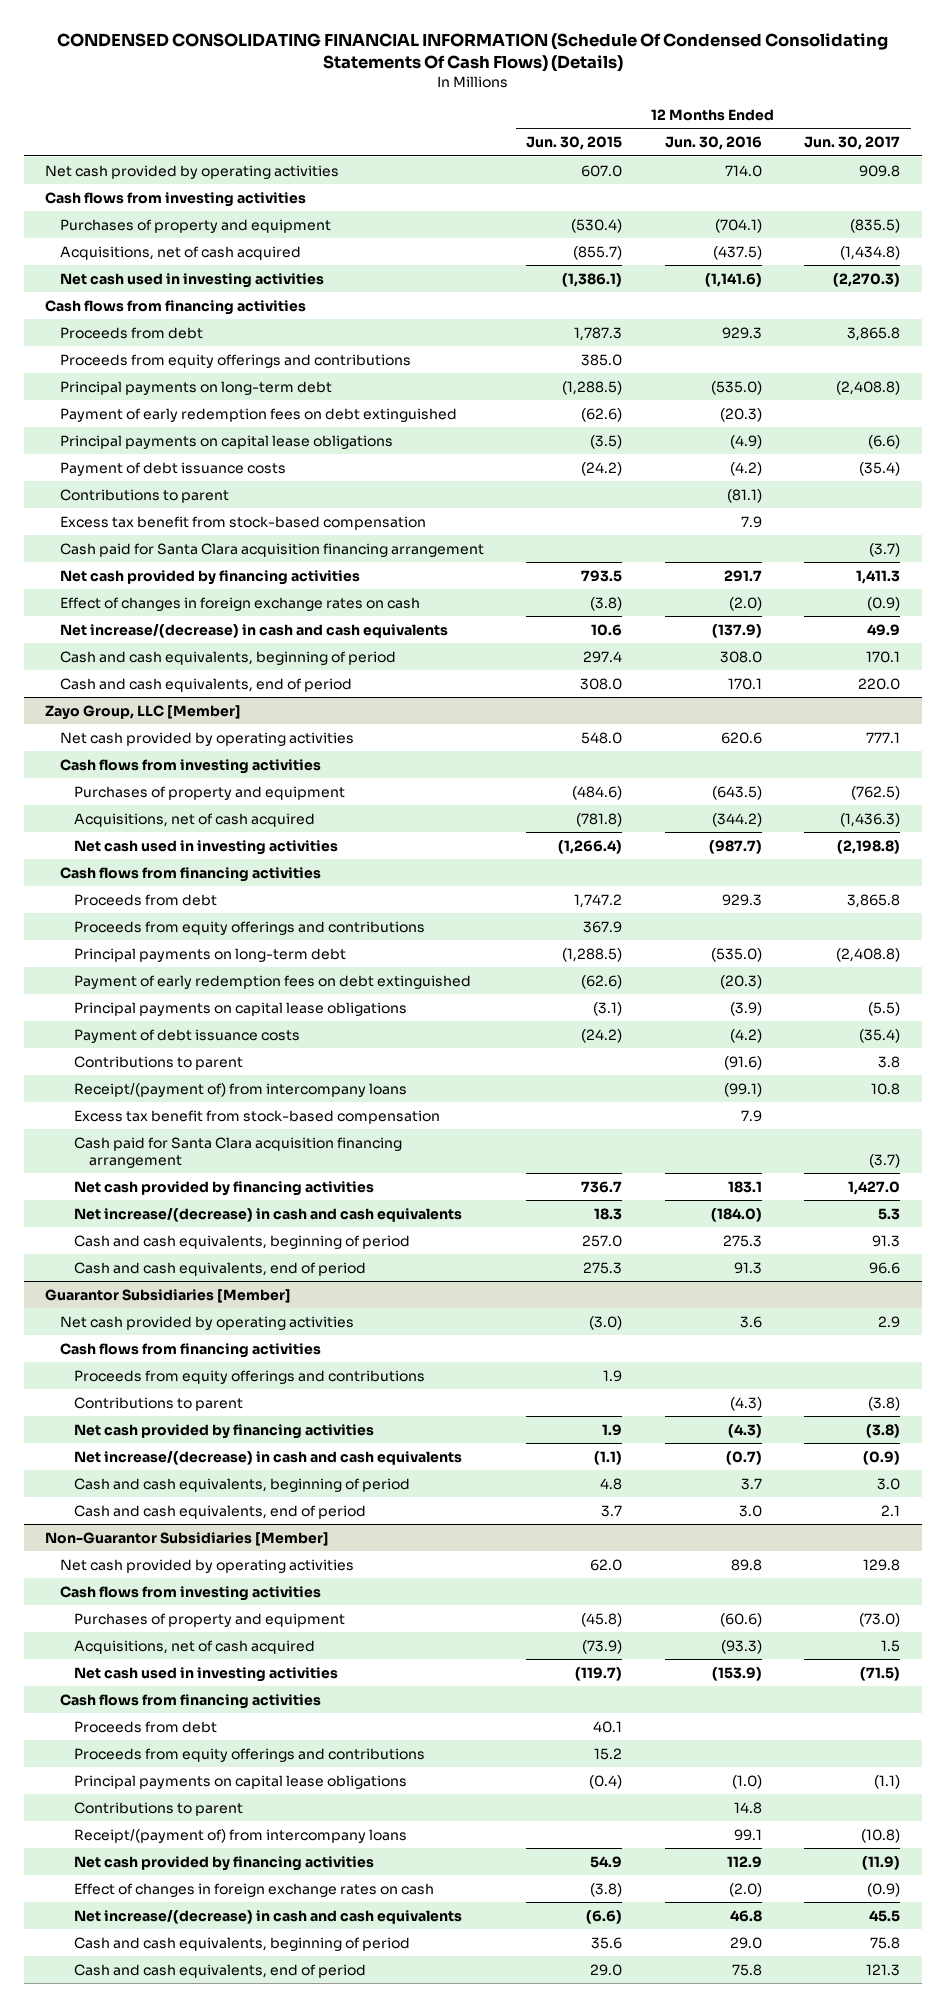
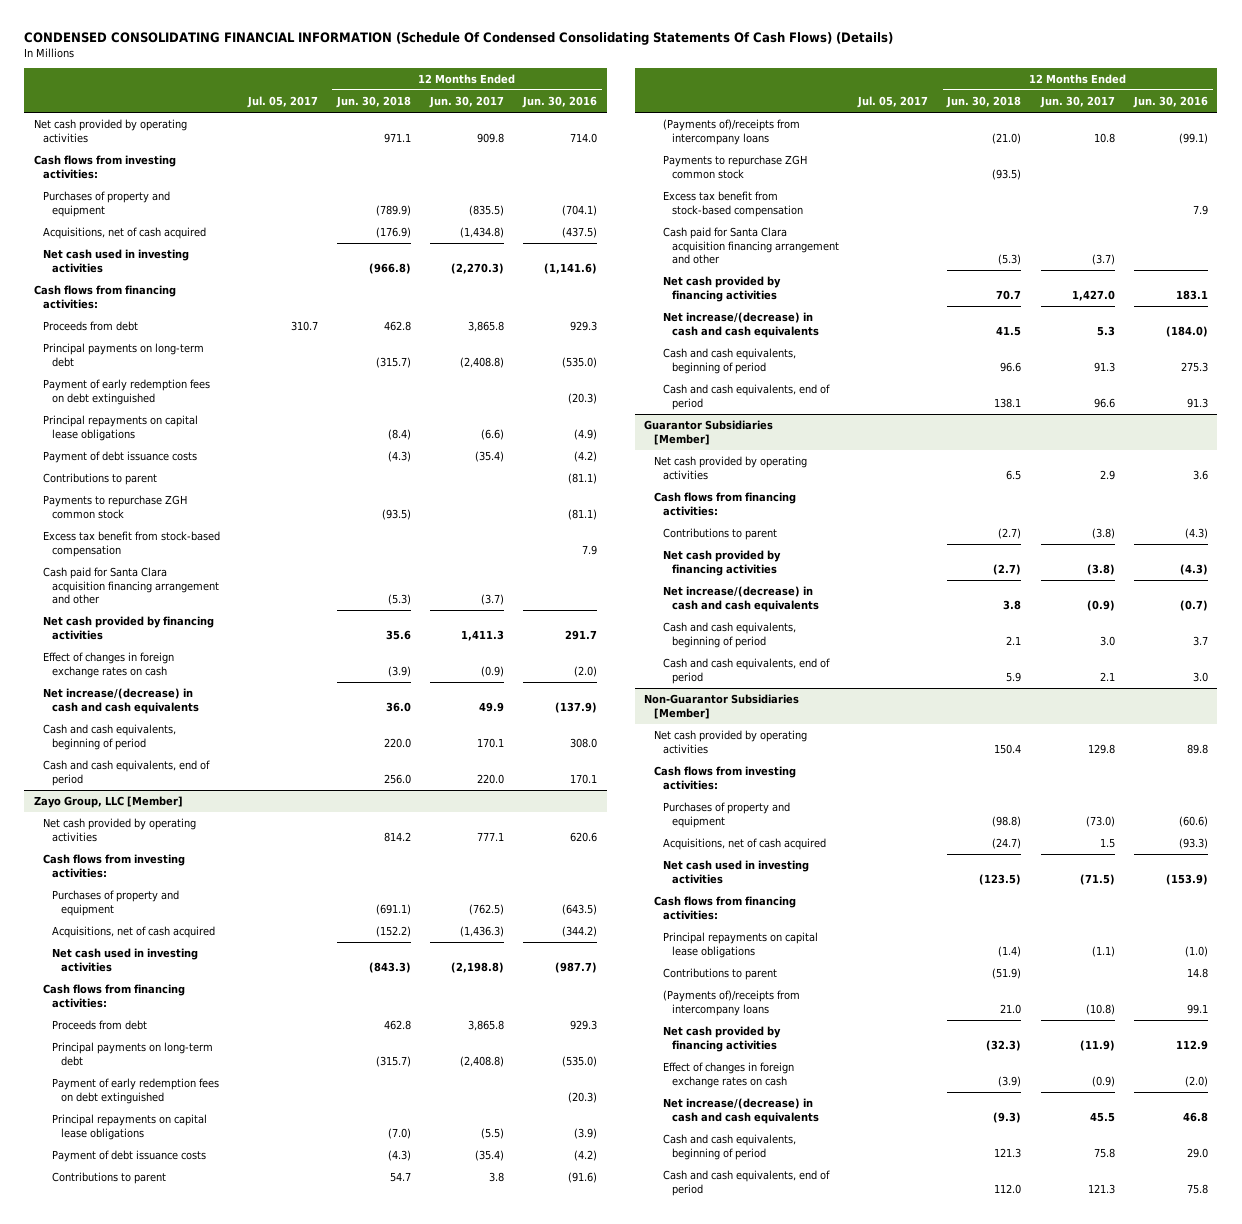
- | 12 Months Ended Jun. 30, 2015 | 12 Months Ended Jun. 30, 2016 | 12 Months Ended Jun. 30, 2017
+ | Jul. 05, 2017 | 12 Months Ended Jun. 30, 2018 | 12 Months Ended Jun. 30, 2017 | 12 Months Ended Jun. 30, 2016
- Cash flows from investing activities
+ Cash flows from investing activities:
- Cash flows from financing activities
+ Cash flows from financing activities:
- Proceeds from equity offerings and contributions | 385.0 | |
- Principal payments on capital lease obligations | (3.5) | (4.9) | (6.6)
+ Principal repayments on capital lease obligations | | (8.4) | (6.6) | (4.9)
+ Payments to repurchase ZGH common stock | | (93.5) | | (81.1)
- Cash paid for Santa Clara acquisition financing arrangement | | | (3.7)
+ Cash paid for Santa Clara acquisition financing arrangement and other | | (5.3) | (3.7) |
@ Zayo Group, LLC [Member]
- Cash flows from investing activities
+ Cash flows from investing activities:
- Cash flows from financing activities
+ Cash flows from financing activities:
- Proceeds from equity offerings and contributions | 367.9 | |
- Principal payments on capital lease obligations | (3.1) | (3.9) | (5.5)
+ Principal repayments on capital lease obligations | | (7.0) | (5.5) | (3.9)
- Receipt/(payment of) from intercompany loans | | (99.1) | 10.8
+ (Payments of)/receipts from intercompany loans | | (21.0) | 10.8 | (99.1)
+ Payments to repurchase ZGH common stock | | (93.5) | |
- Cash paid for Santa Clara acquisition financing arrangement | | | (3.7)
+ Cash paid for Santa Clara acquisition financing arrangement and other | | (5.3) | (3.7) |
@ Guarantor Subsidiaries [Member]
- Cash flows from financing activities
- Proceeds from equity offerings and contributions | 1.9 | |
+ Cash flows from financing activities:
@ Non-Guarantor Subsidiaries [Member]
- Cash flows from investing activities
+ Cash flows from investing activities:
- Cash flows from financing activities
- Proceeds from debt | 40.1 | |
- Proceeds from equity offerings and contributions | 15.2 | |
- Principal payments on capital lease obligations | (0.4) | (1.0) | (1.1)
+ Cash flows from financing activities:
+ Principal repayments on capital lease obligations | | (1.4) | (1.1) | (1.0)
- Receipt/(payment of) from intercompany loans | | 99.1 | (10.8)
+ (Payments of)/receipts from intercompany loans | | 21.0 | (10.8) | 99.1

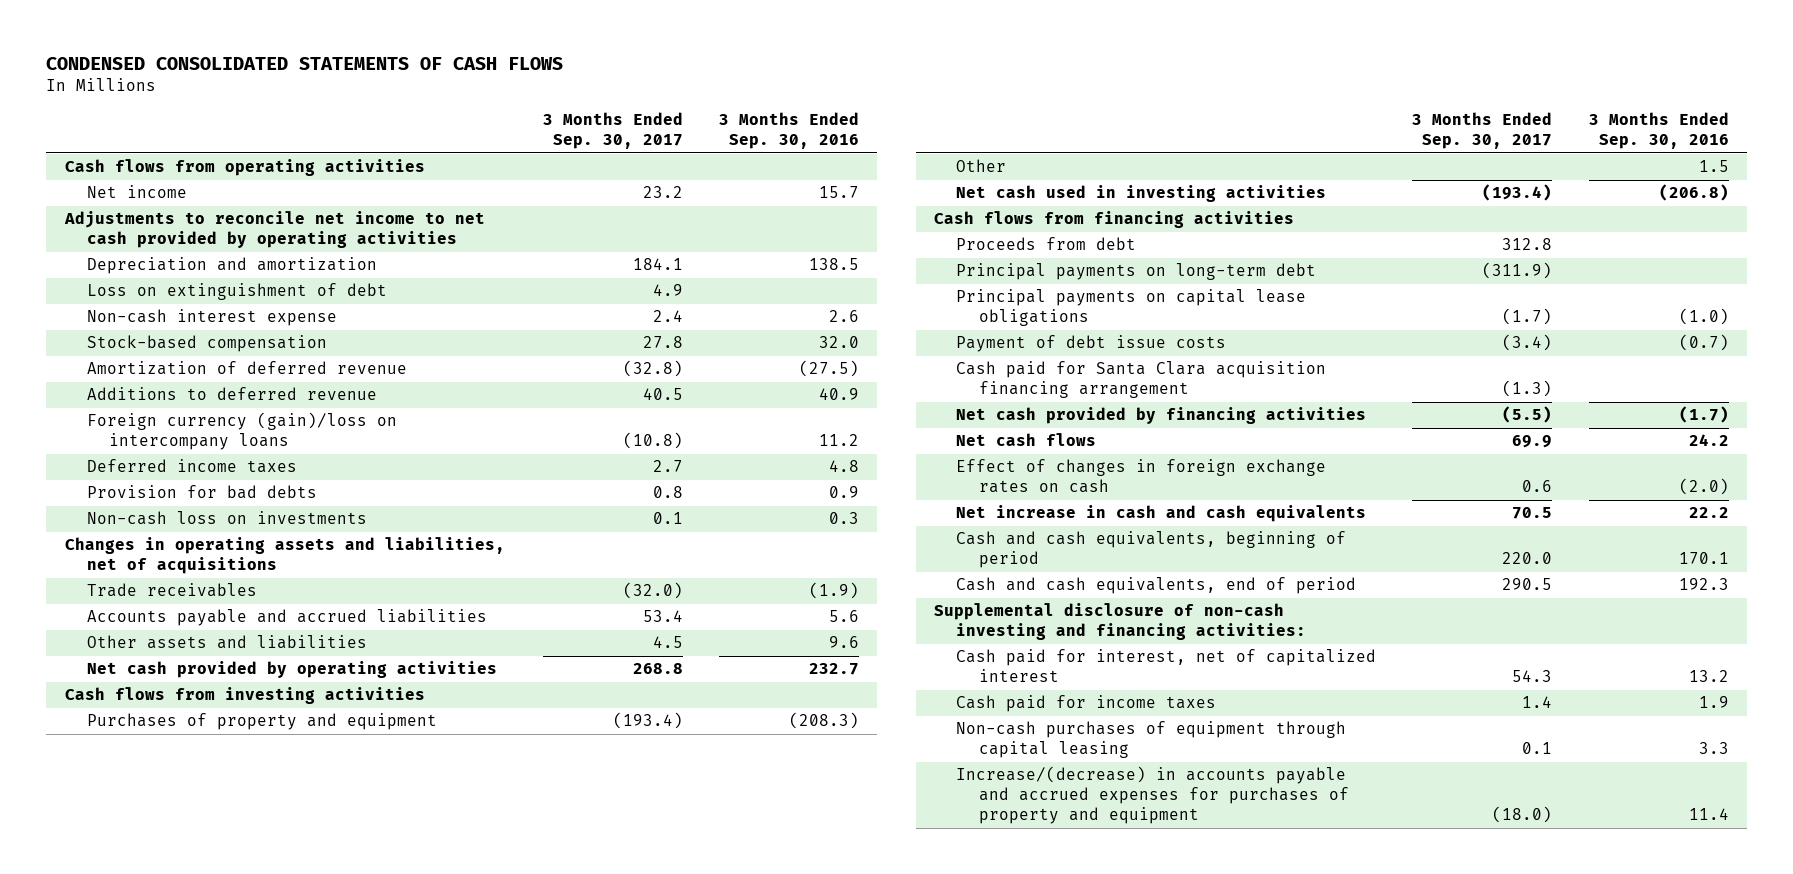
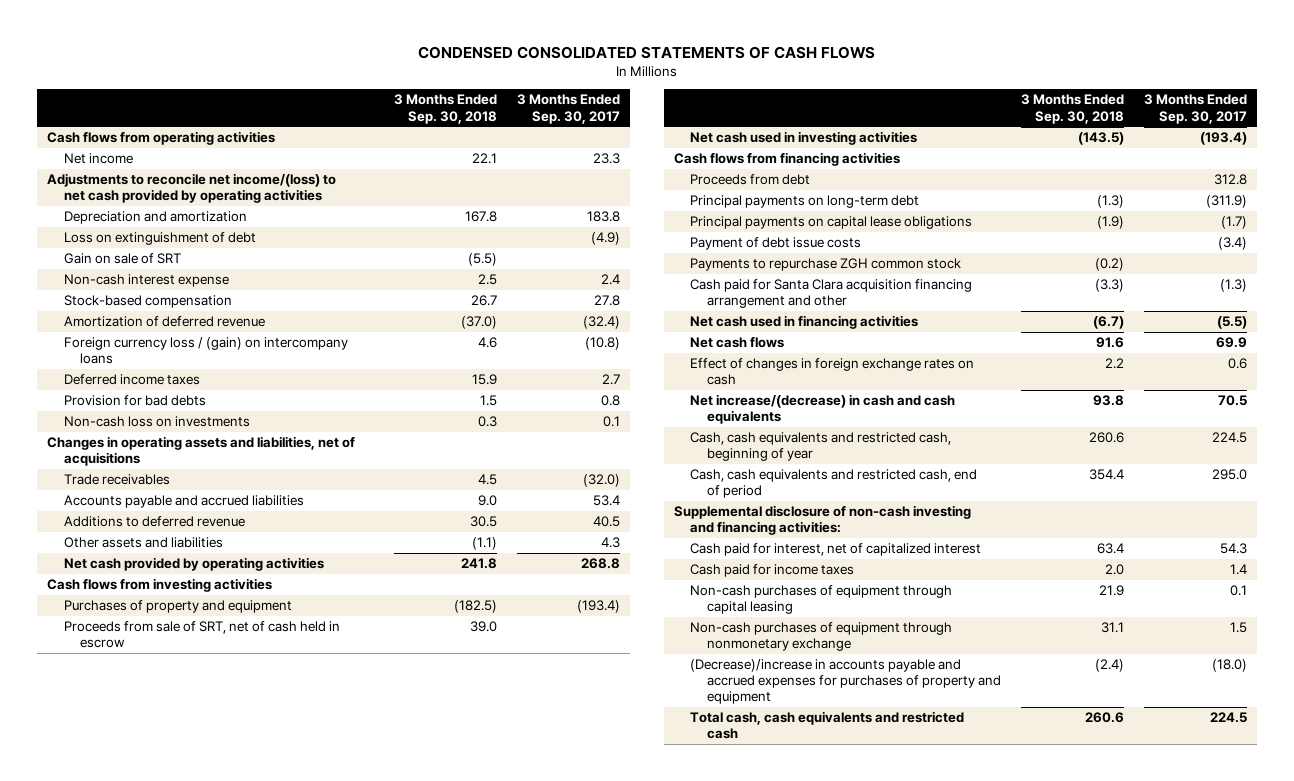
- | 3 Months Ended Sep. 30, 2017 | 3 Months Ended Sep. 30, 2016
+ | 3 Months Ended Sep. 30, 2018 | 3 Months Ended Sep. 30, 2017
- Net income | 23.2 | 15.7
- Adjustments to reconcile net income to net cash provided by operating activities
- Depreciation and amortization | 184.1 | 138.5
- Loss on extinguishment of debt | 4.9 |
+ Net income | 22.1 | 23.3
+ Adjustments to reconcile net income/(loss) to net cash provided by operating activities
+ Depreciation and amortization | 167.8 | 183.8
+ Loss on extinguishment of debt | | (4.9)
+ Gain on sale of SRT | (5.5) |
- Amortization of deferred revenue | (32.8) | (27.5)
- Foreign currency (gain)/loss on intercompany loans | (10.8) | 11.2
+ Amortization of deferred revenue | (37.0) | (32.4)
+ Foreign currency loss / (gain) on intercompany loans | 4.6 | (10.8)
- Other assets and liabilities | 4.5 | 9.6
moved down: Additions to deferred revenue | 30.5 | 40.5
+ Other assets and liabilities | (1.1) | 4.3
- Other | | 1.5
+ Proceeds from sale of SRT, net of cash held in escrow | 39.0 |
- Cash paid for Santa Clara acquisition financing arrangement | (1.3) |
- Net cash provided by financing activities | (5.5) | (1.7)
+ Payments to repurchase ZGH common stock | (0.2) |
+ Cash paid for Santa Clara acquisition financing arrangement and other | (3.3) | (1.3)
+ Net cash used in financing activities | (6.7) | (5.5)
- Net increase in cash and cash equivalents | 70.5 | 22.2
- Cash and cash equivalents, beginning of period | 220.0 | 170.1
- Cash and cash equivalents, end of period | 290.5 | 192.3
+ Net increase/(decrease) in cash and cash equivalents | 93.8 | 70.5
+ Cash, cash equivalents and restricted cash, beginning of year | 260.6 | 224.5
+ Cash, cash equivalents and restricted cash, end of period | 354.4 | 295.0
- Increase/(decrease) in accounts payable and accrued expenses for purchases of property and equipment | (18.0) | 11.4
+ Non-cash purchases of equipment through nonmonetary exchange | 31.1 | 1.5
+ (Decrease)/increase in accounts payable and accrued expenses for purchases of property and equipment | (2.4) | (18.0)
+ Total cash, cash equivalents and restricted cash | 260.6 | 224.5

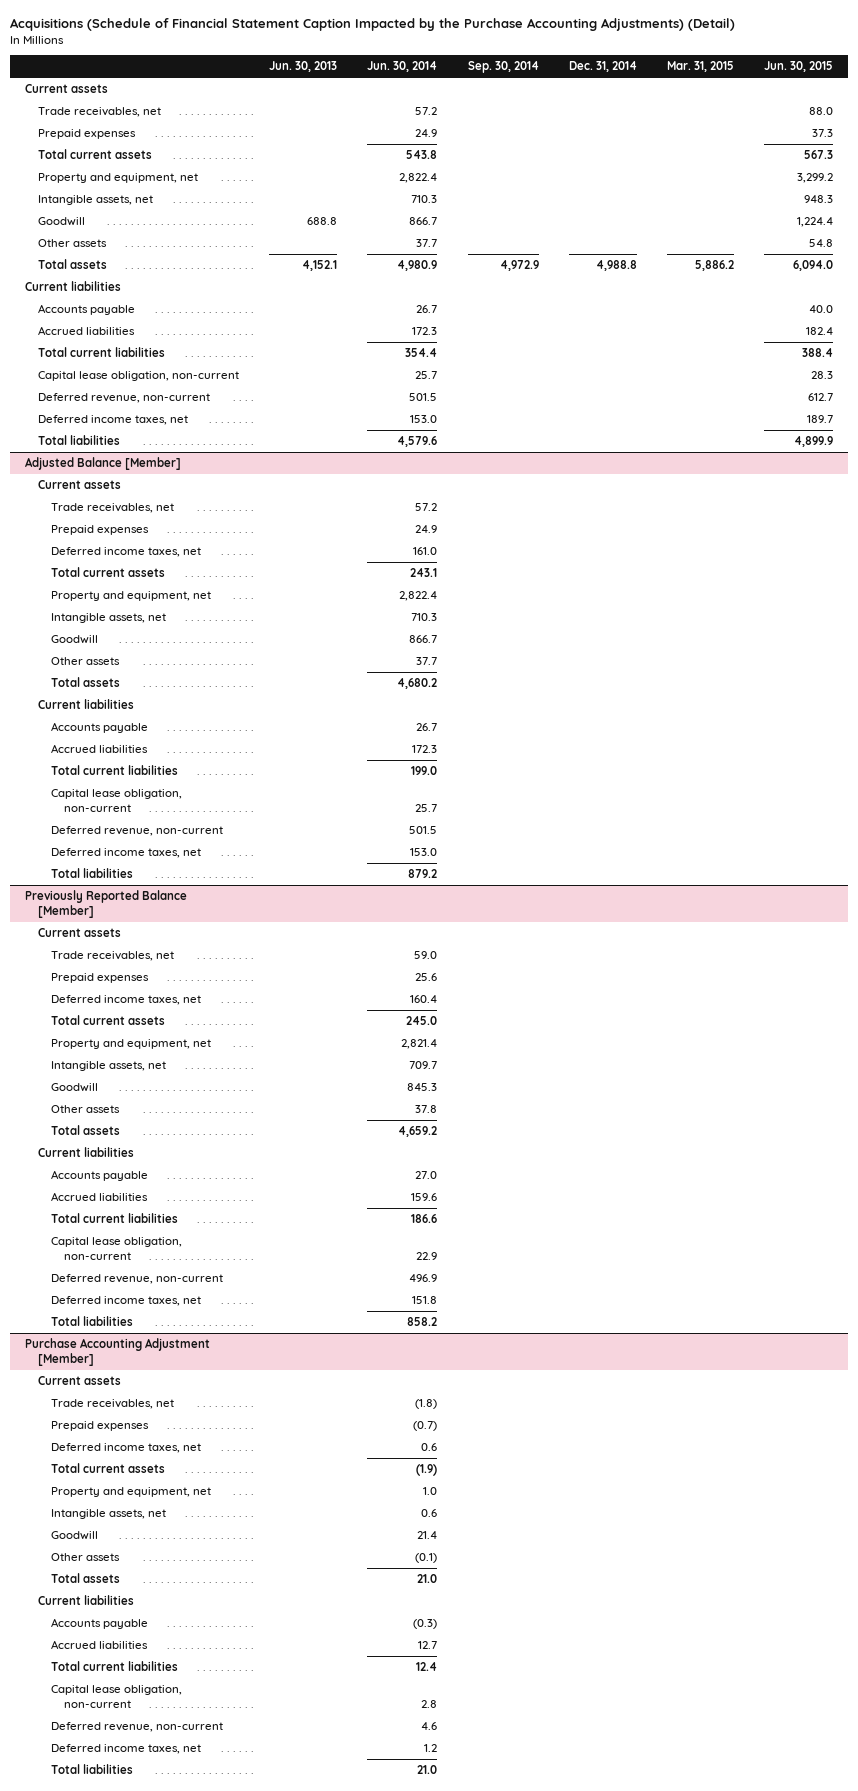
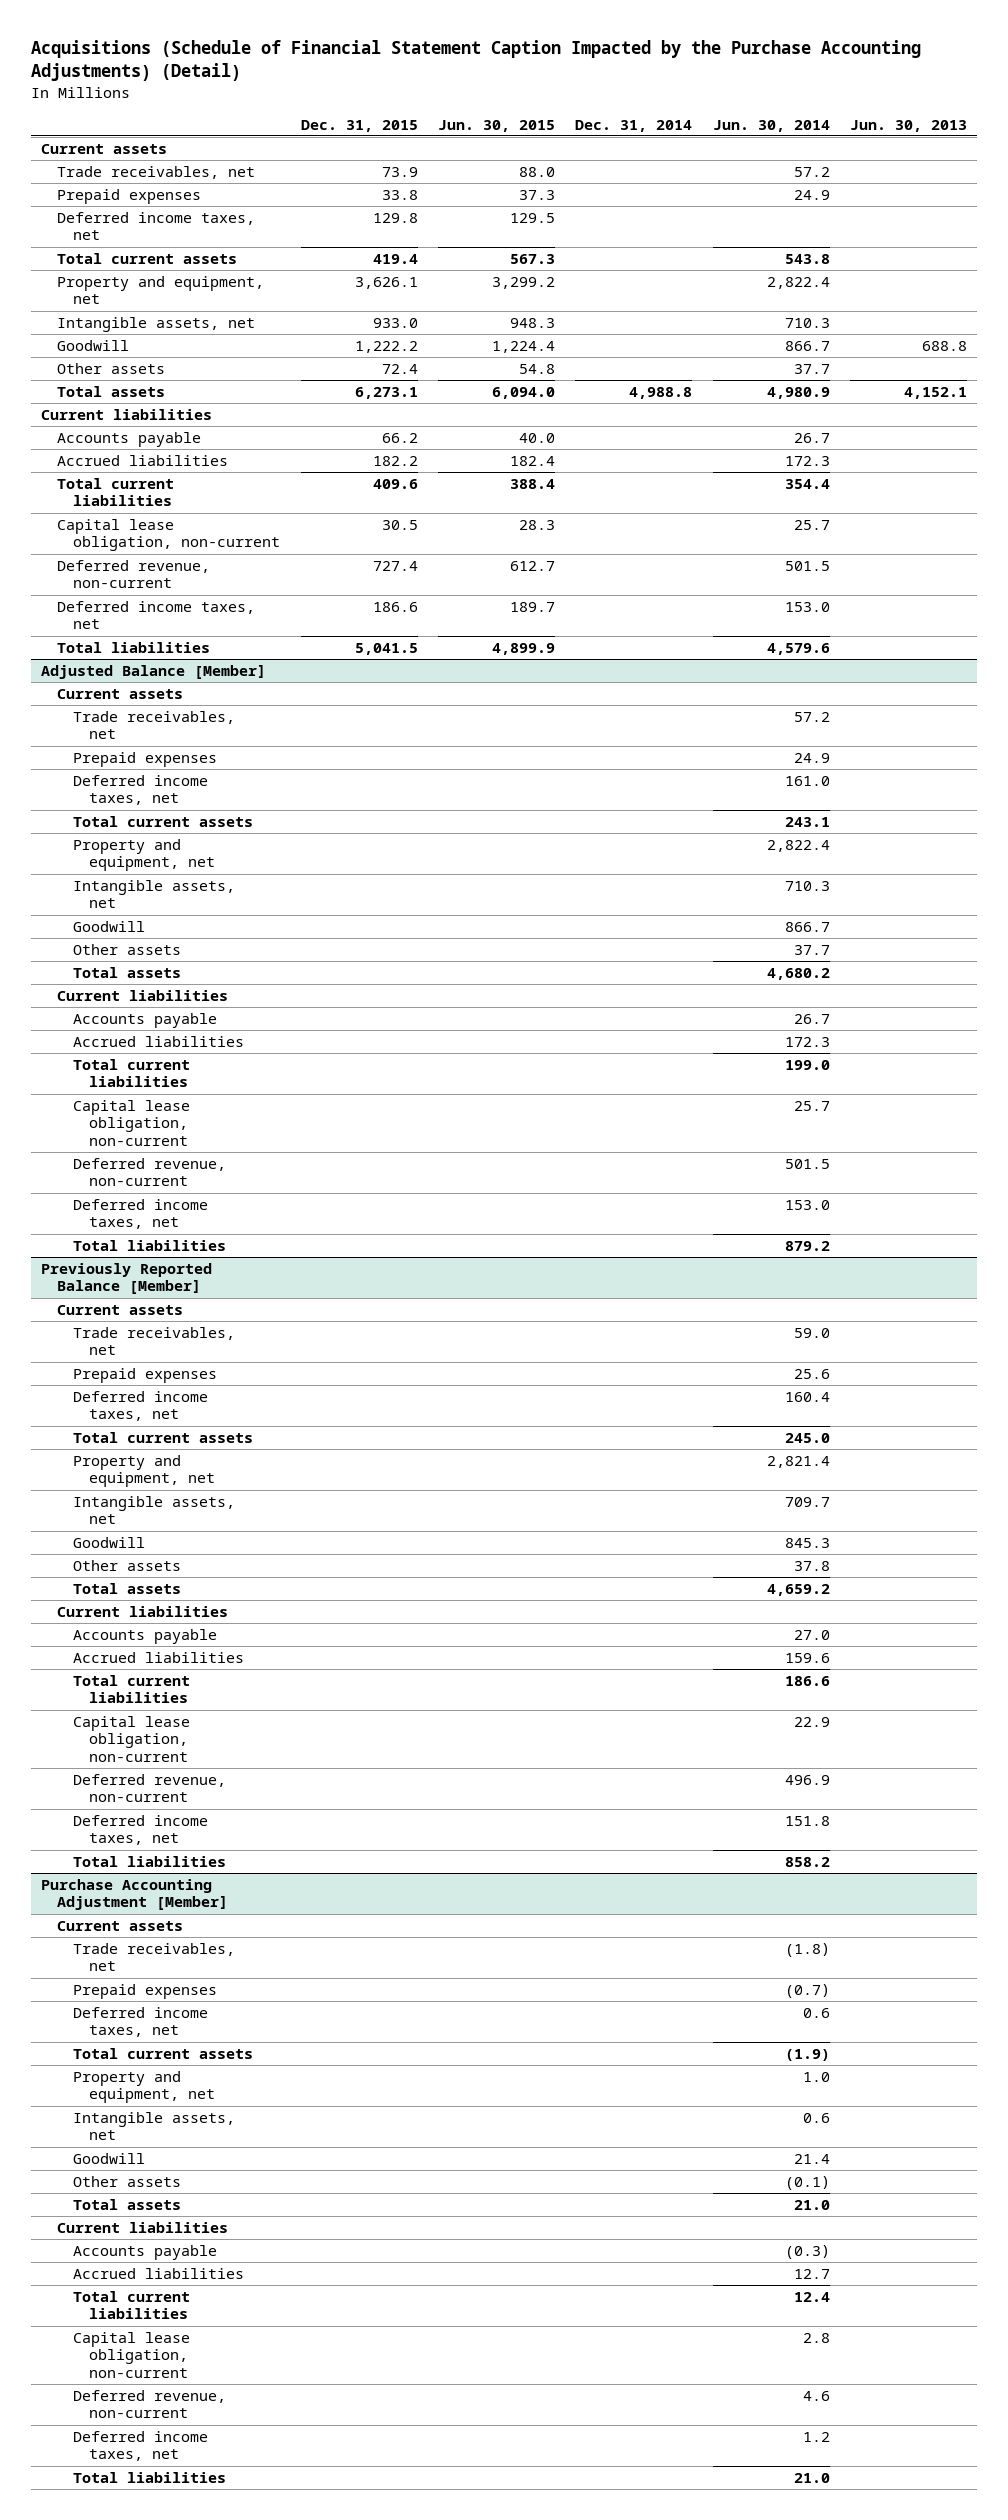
- | Jun. 30, 2013 | Jun. 30, 2014 | Sep. 30, 2014 | Dec. 31, 2014 | Mar. 31, 2015 | Jun. 30, 2015
+ | Dec. 31, 2015 | Jun. 30, 2015 | Dec. 31, 2014 | Jun. 30, 2014 | Jun. 30, 2013
+ Deferred income taxes, net | 129.8 | 129.5 | | |

